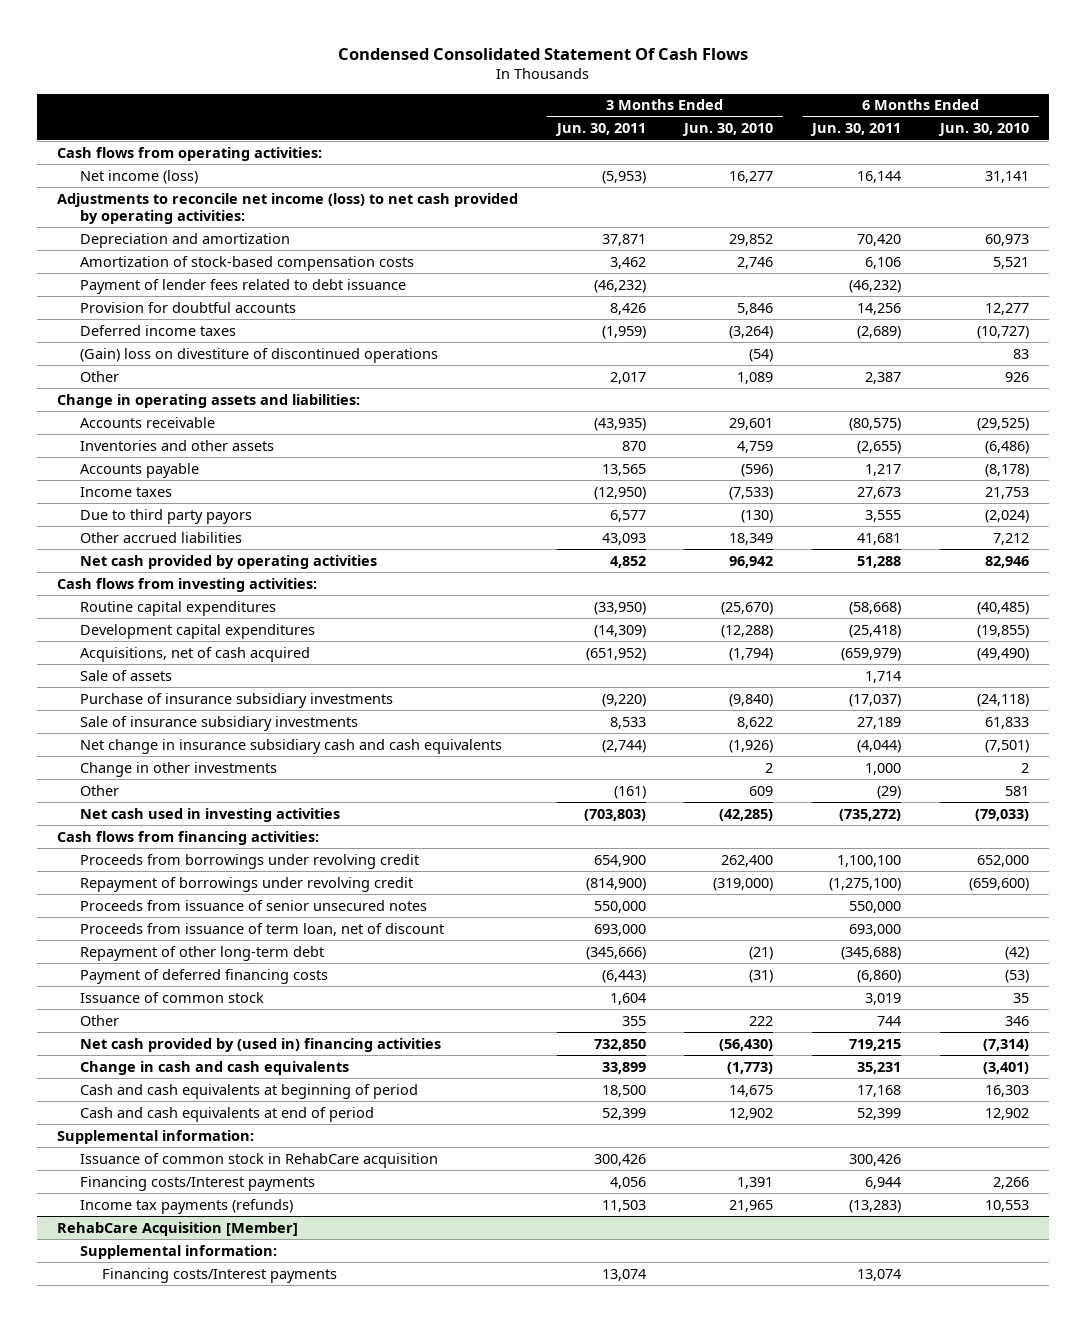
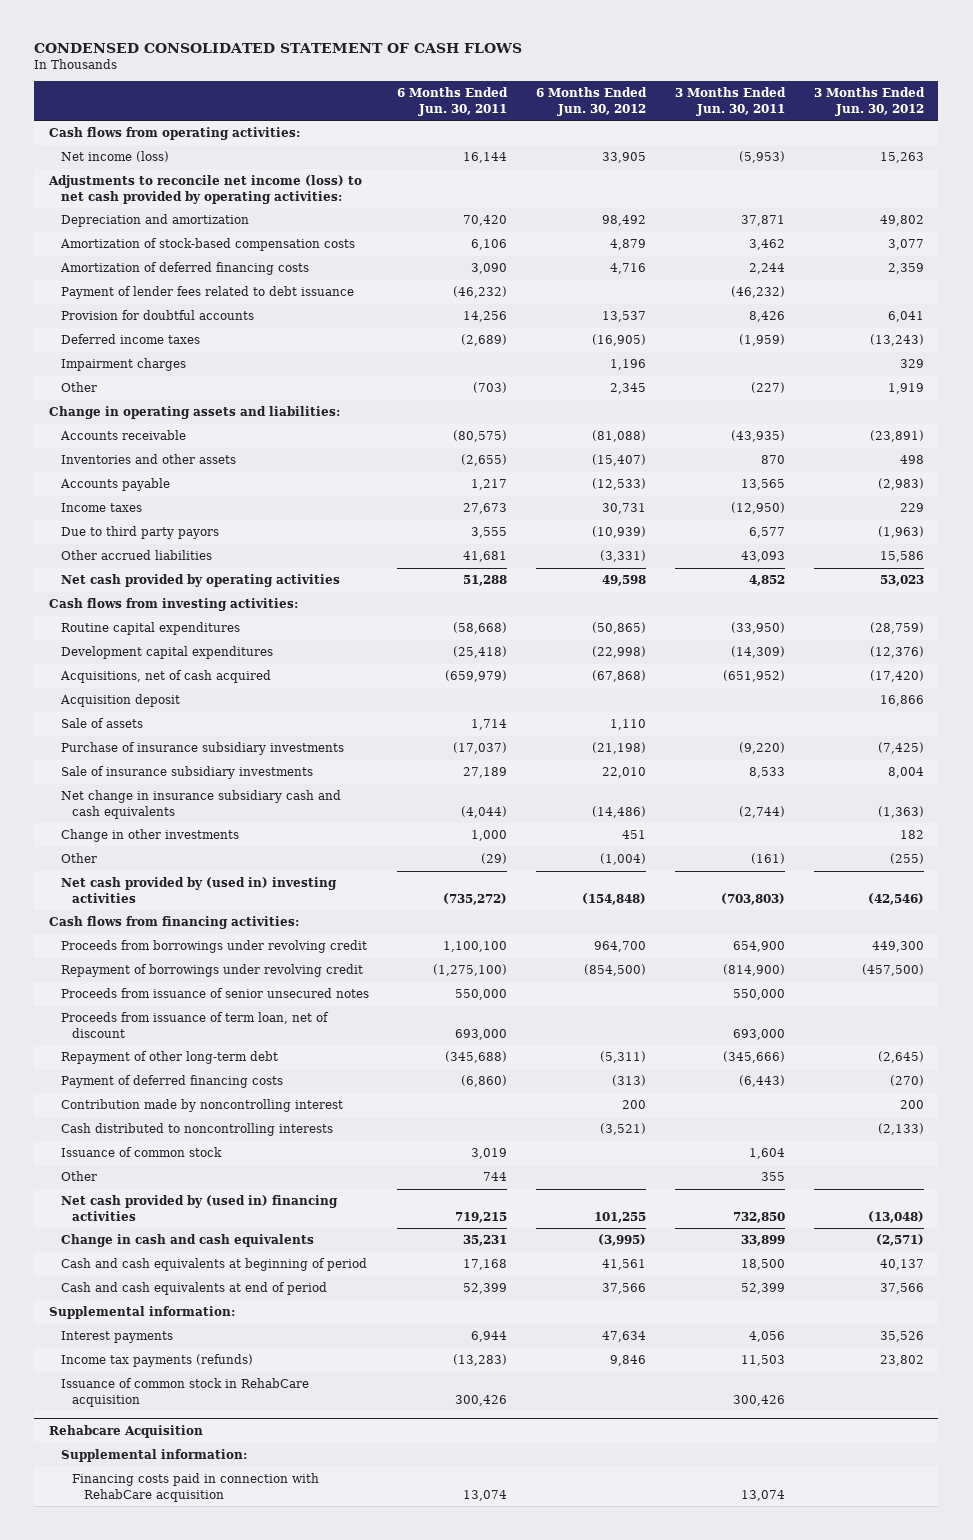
- Condensed Consolidated Statement Of Cash Flows
+ CONDENSED CONSOLIDATED STATEMENT OF CASH FLOWS
- | 3 Months Ended Jun. 30, 2011 | 3 Months Ended Jun. 30, 2010 | 6 Months Ended Jun. 30, 2011 | 6 Months Ended Jun. 30, 2010
+ | 6 Months Ended Jun. 30, 2011 | 6 Months Ended Jun. 30, 2012 | 3 Months Ended Jun. 30, 2011 | 3 Months Ended Jun. 30, 2012
+ Amortization of deferred financing costs | 3,090 | 4,716 | 2,244 | 2,359
- (Gain) loss on divestiture of discontinued operations | | (54) | | 83
- Other | 2,017 | 1,089 | 2,387 | 926
+ Impairment charges | | 1,196 | | 329
+ Other | (703) | 2,345 | (227) | 1,919
+ Acquisition deposit | | | | 16,866
- Net cash used in investing activities | (703,803) | (42,285) | (735,272) | (79,033)
+ Net cash provided by (used in) investing activities | (735,272) | (154,848) | (703,803) | (42,546)
+ Contribution made by noncontrolling interest | | 200 | | 200
+ Cash distributed to noncontrolling interests | | (3,521) | | (2,133)
- Financing costs/Interest payments | 4,056 | 1,391 | 6,944 | 2,266
+ Interest payments | 6,944 | 47,634 | 4,056 | 35,526
- RehabCare Acquisition [Member]
moved down: Issuance of common stock in RehabCare acquisition | 300,426 | | 300,426 |
+ Rehabcare Acquisition
- Financing costs/Interest payments | 13,074 | | 13,074 |
+ Financing costs paid in connection with RehabCare acquisition | 13,074 | | 13,074 |

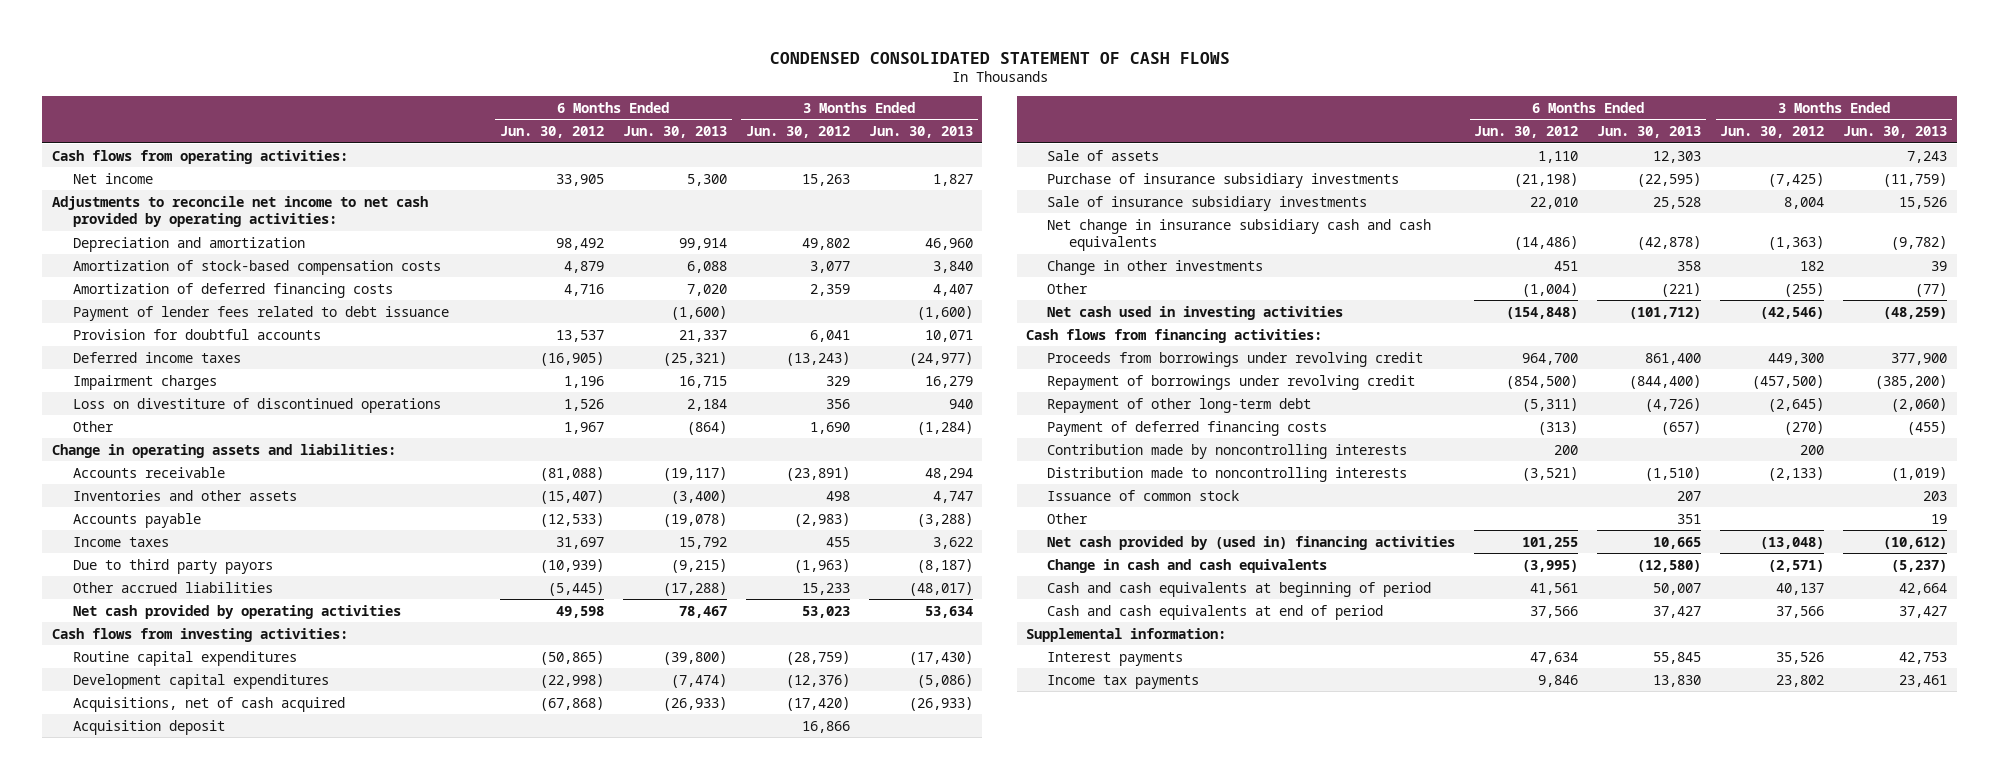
- | 6 Months Ended Jun. 30, 2011 | 6 Months Ended Jun. 30, 2012 | 3 Months Ended Jun. 30, 2011 | 3 Months Ended Jun. 30, 2012
+ | 6 Months Ended Jun. 30, 2012 | 6 Months Ended Jun. 30, 2013 | 3 Months Ended Jun. 30, 2012 | 3 Months Ended Jun. 30, 2013
- Net income (loss) | 16,144 | 33,905 | (5,953) | 15,263
- Adjustments to reconcile net income (loss) to net cash provided by operating activities:
+ Net income | 33,905 | 5,300 | 15,263 | 1,827
+ Adjustments to reconcile net income to net cash provided by operating activities:
- Other | (703) | 2,345 | (227) | 1,919
+ Loss on divestiture of discontinued operations | 1,526 | 2,184 | 356 | 940
+ Other | 1,967 | (864) | 1,690 | (1,284)
- Income taxes | 27,673 | 30,731 | (12,950) | 229
+ Income taxes | 31,697 | 15,792 | 455 | 3,622
- Other accrued liabilities | 41,681 | (3,331) | 43,093 | 15,586
+ Other accrued liabilities | (5,445) | (17,288) | 15,233 | (48,017)
- Net cash provided by (used in) investing activities | (735,272) | (154,848) | (703,803) | (42,546)
+ Net cash used in investing activities | (154,848) | (101,712) | (42,546) | (48,259)
- Proceeds from issuance of senior unsecured notes | 550,000 | | 550,000 |
- Proceeds from issuance of term loan, net of discount | 693,000 | | 693,000 |
- Contribution made by noncontrolling interest | | 200 | | 200
- Cash distributed to noncontrolling interests | | (3,521) | | (2,133)
+ Contribution made by noncontrolling interests | 200 | | 200 |
+ Distribution made to noncontrolling interests | (3,521) | (1,510) | (2,133) | (1,019)
- Income tax payments (refunds) | (13,283) | 9,846 | 11,503 | 23,802
- Issuance of common stock in RehabCare acquisition | 300,426 | | 300,426 |
- Rehabcare Acquisition
- Supplemental information:
- Financing costs paid in connection with RehabCare acquisition | 13,074 | | 13,074 |
+ Income tax payments | 9,846 | 13,830 | 23,802 | 23,461

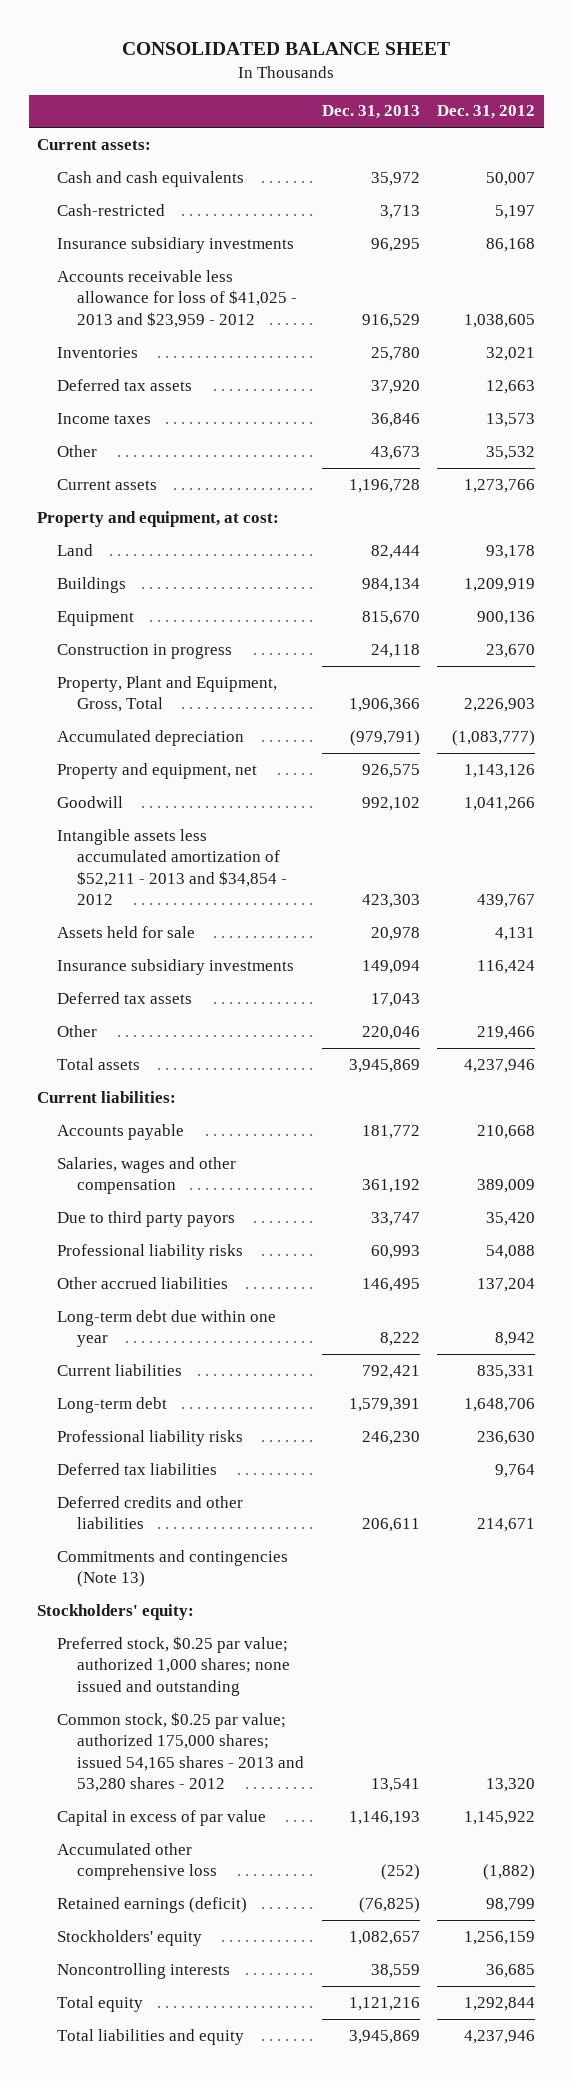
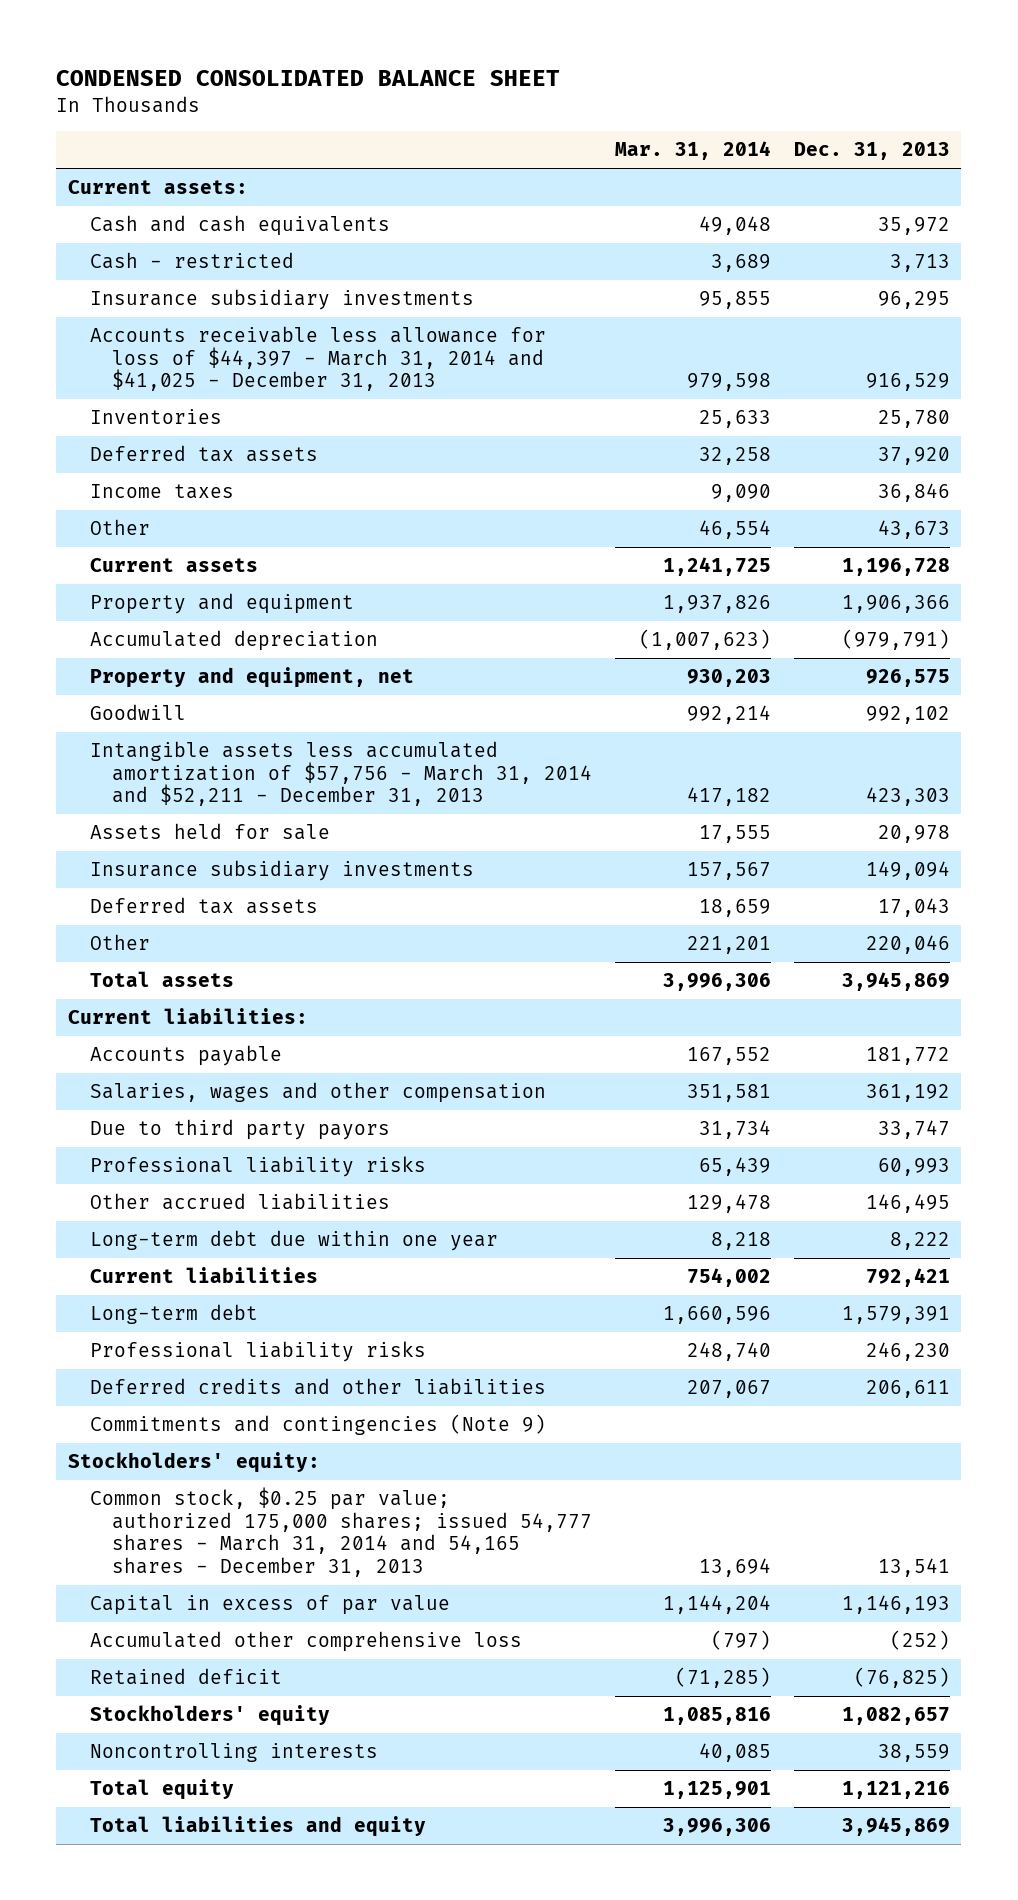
- CONSOLIDATED BALANCE SHEET
+ CONDENSED CONSOLIDATED BALANCE SHEET
- | Dec. 31, 2013 | Dec. 31, 2012
+ | Mar. 31, 2014 | Dec. 31, 2013
- Cash-restricted | 3,713 | 5,197
+ Cash - restricted | 3,689 | 3,713
- Accounts receivable less allowance for loss of $41,025 - 2013 and $23,959 - 2012 | 916,529 | 1,038,605
+ Accounts receivable less allowance for loss of $44,397 - March 31, 2014 and $41,025 - December 31, 2013 | 979,598 | 916,529
- Property and equipment, at cost:
- Land | 82,444 | 93,178
- Buildings | 984,134 | 1,209,919
- Equipment | 815,670 | 900,136
- Construction in progress | 24,118 | 23,670
- Property, Plant and Equipment, Gross, Total | 1,906,366 | 2,226,903
+ Property and equipment | 1,937,826 | 1,906,366
- Intangible assets less accumulated amortization of $52,211 - 2013 and $34,854 - 2012 | 423,303 | 439,767
+ Intangible assets less accumulated amortization of $57,756 - March 31, 2014 and $52,211 - December 31, 2013 | 417,182 | 423,303
- Deferred tax liabilities | | 9,764
- Commitments and contingencies (Note 13)
+ Commitments and contingencies (Note 9)
- Preferred stock, $0.25 par value; authorized 1,000 shares; none issued and outstanding
- Common stock, $0.25 par value; authorized 175,000 shares; issued 54,165 shares - 2013 and 53,280 shares - 2012 | 13,541 | 13,320
+ Common stock, $0.25 par value; authorized 175,000 shares; issued 54,777 shares - March 31, 2014 and 54,165 shares - December 31, 2013 | 13,694 | 13,541
- Retained earnings (deficit) | (76,825) | 98,799
+ Retained deficit | (71,285) | (76,825)

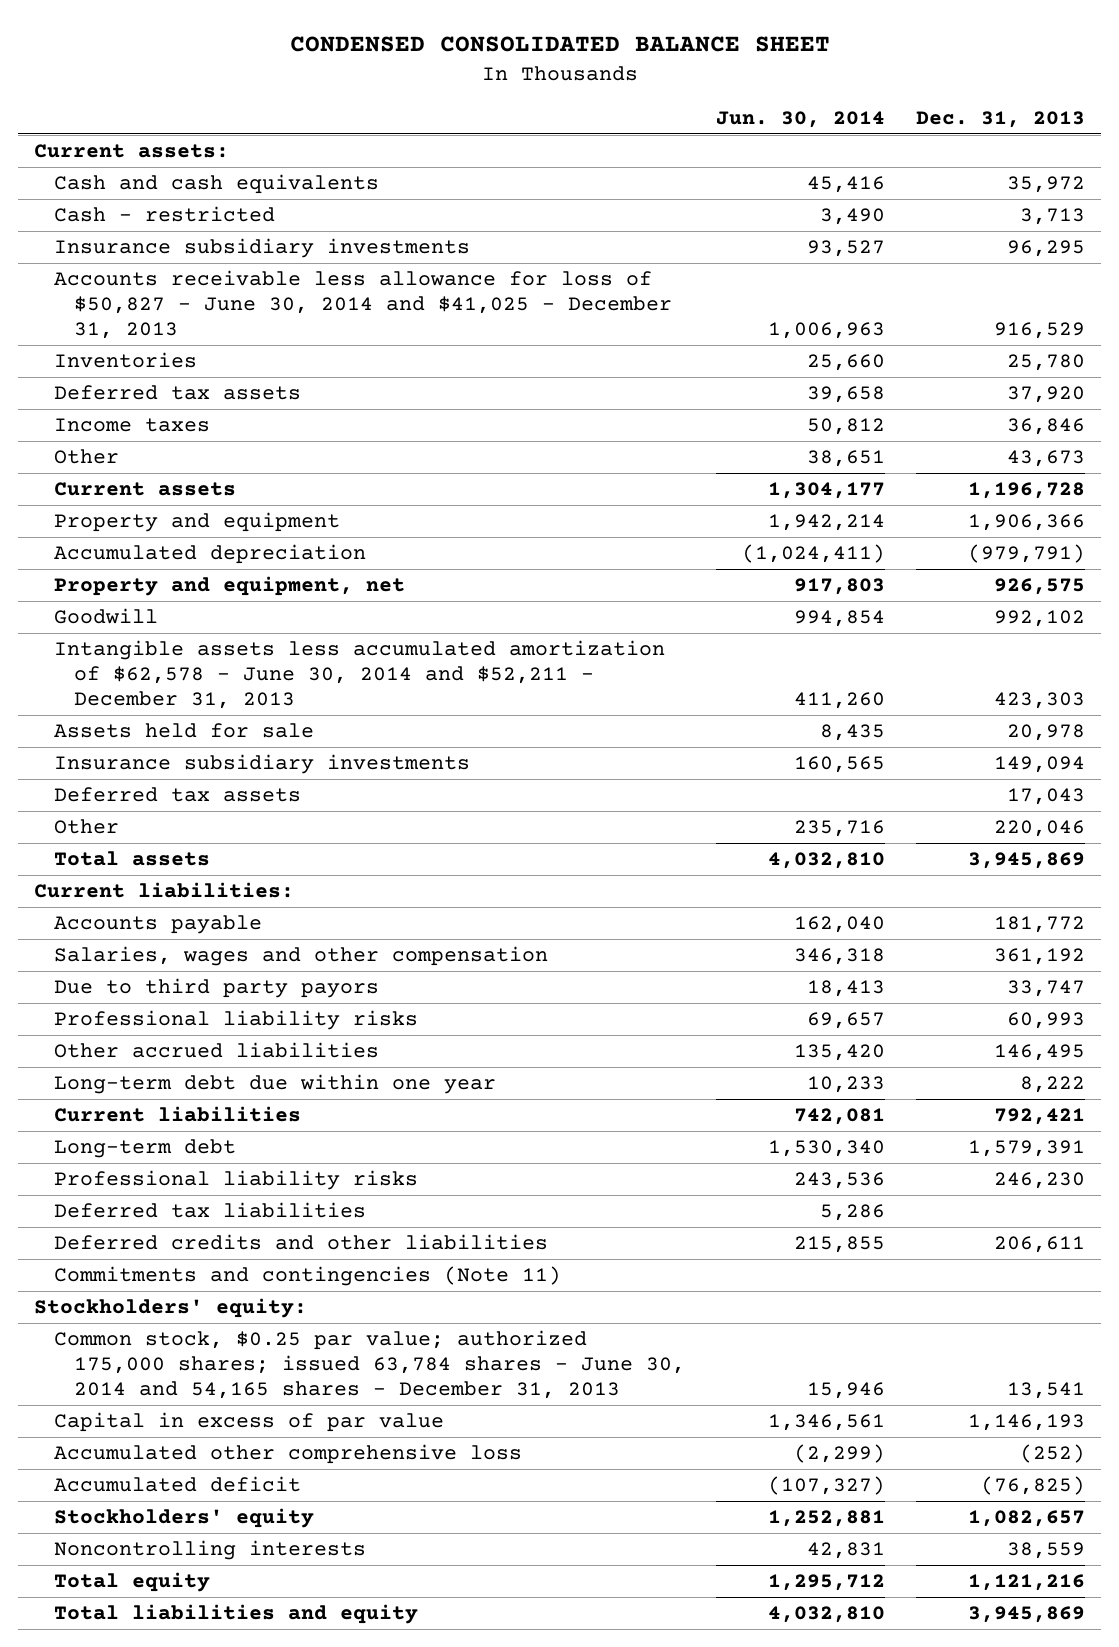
- | Mar. 31, 2014 | Dec. 31, 2013
+ | Jun. 30, 2014 | Dec. 31, 2013
- Accounts receivable less allowance for loss of $44,397 - March 31, 2014 and $41,025 - December 31, 2013 | 979,598 | 916,529
+ Accounts receivable less allowance for loss of $50,827 - June 30, 2014 and $41,025 - December 31, 2013 | 1,006,963 | 916,529
- Intangible assets less accumulated amortization of $57,756 - March 31, 2014 and $52,211 - December 31, 2013 | 417,182 | 423,303
+ Intangible assets less accumulated amortization of $62,578 - June 30, 2014 and $52,211 - December 31, 2013 | 411,260 | 423,303
+ Deferred tax liabilities | 5,286 |
- Commitments and contingencies (Note 9)
+ Commitments and contingencies (Note 11)
- Common stock, $0.25 par value; authorized 175,000 shares; issued 54,777 shares - March 31, 2014 and 54,165 shares - December 31, 2013 | 13,694 | 13,541
+ Common stock, $0.25 par value; authorized 175,000 shares; issued 63,784 shares - June 30, 2014 and 54,165 shares - December 31, 2013 | 15,946 | 13,541
- Retained deficit | (71,285) | (76,825)
+ Accumulated deficit | (107,327) | (76,825)

